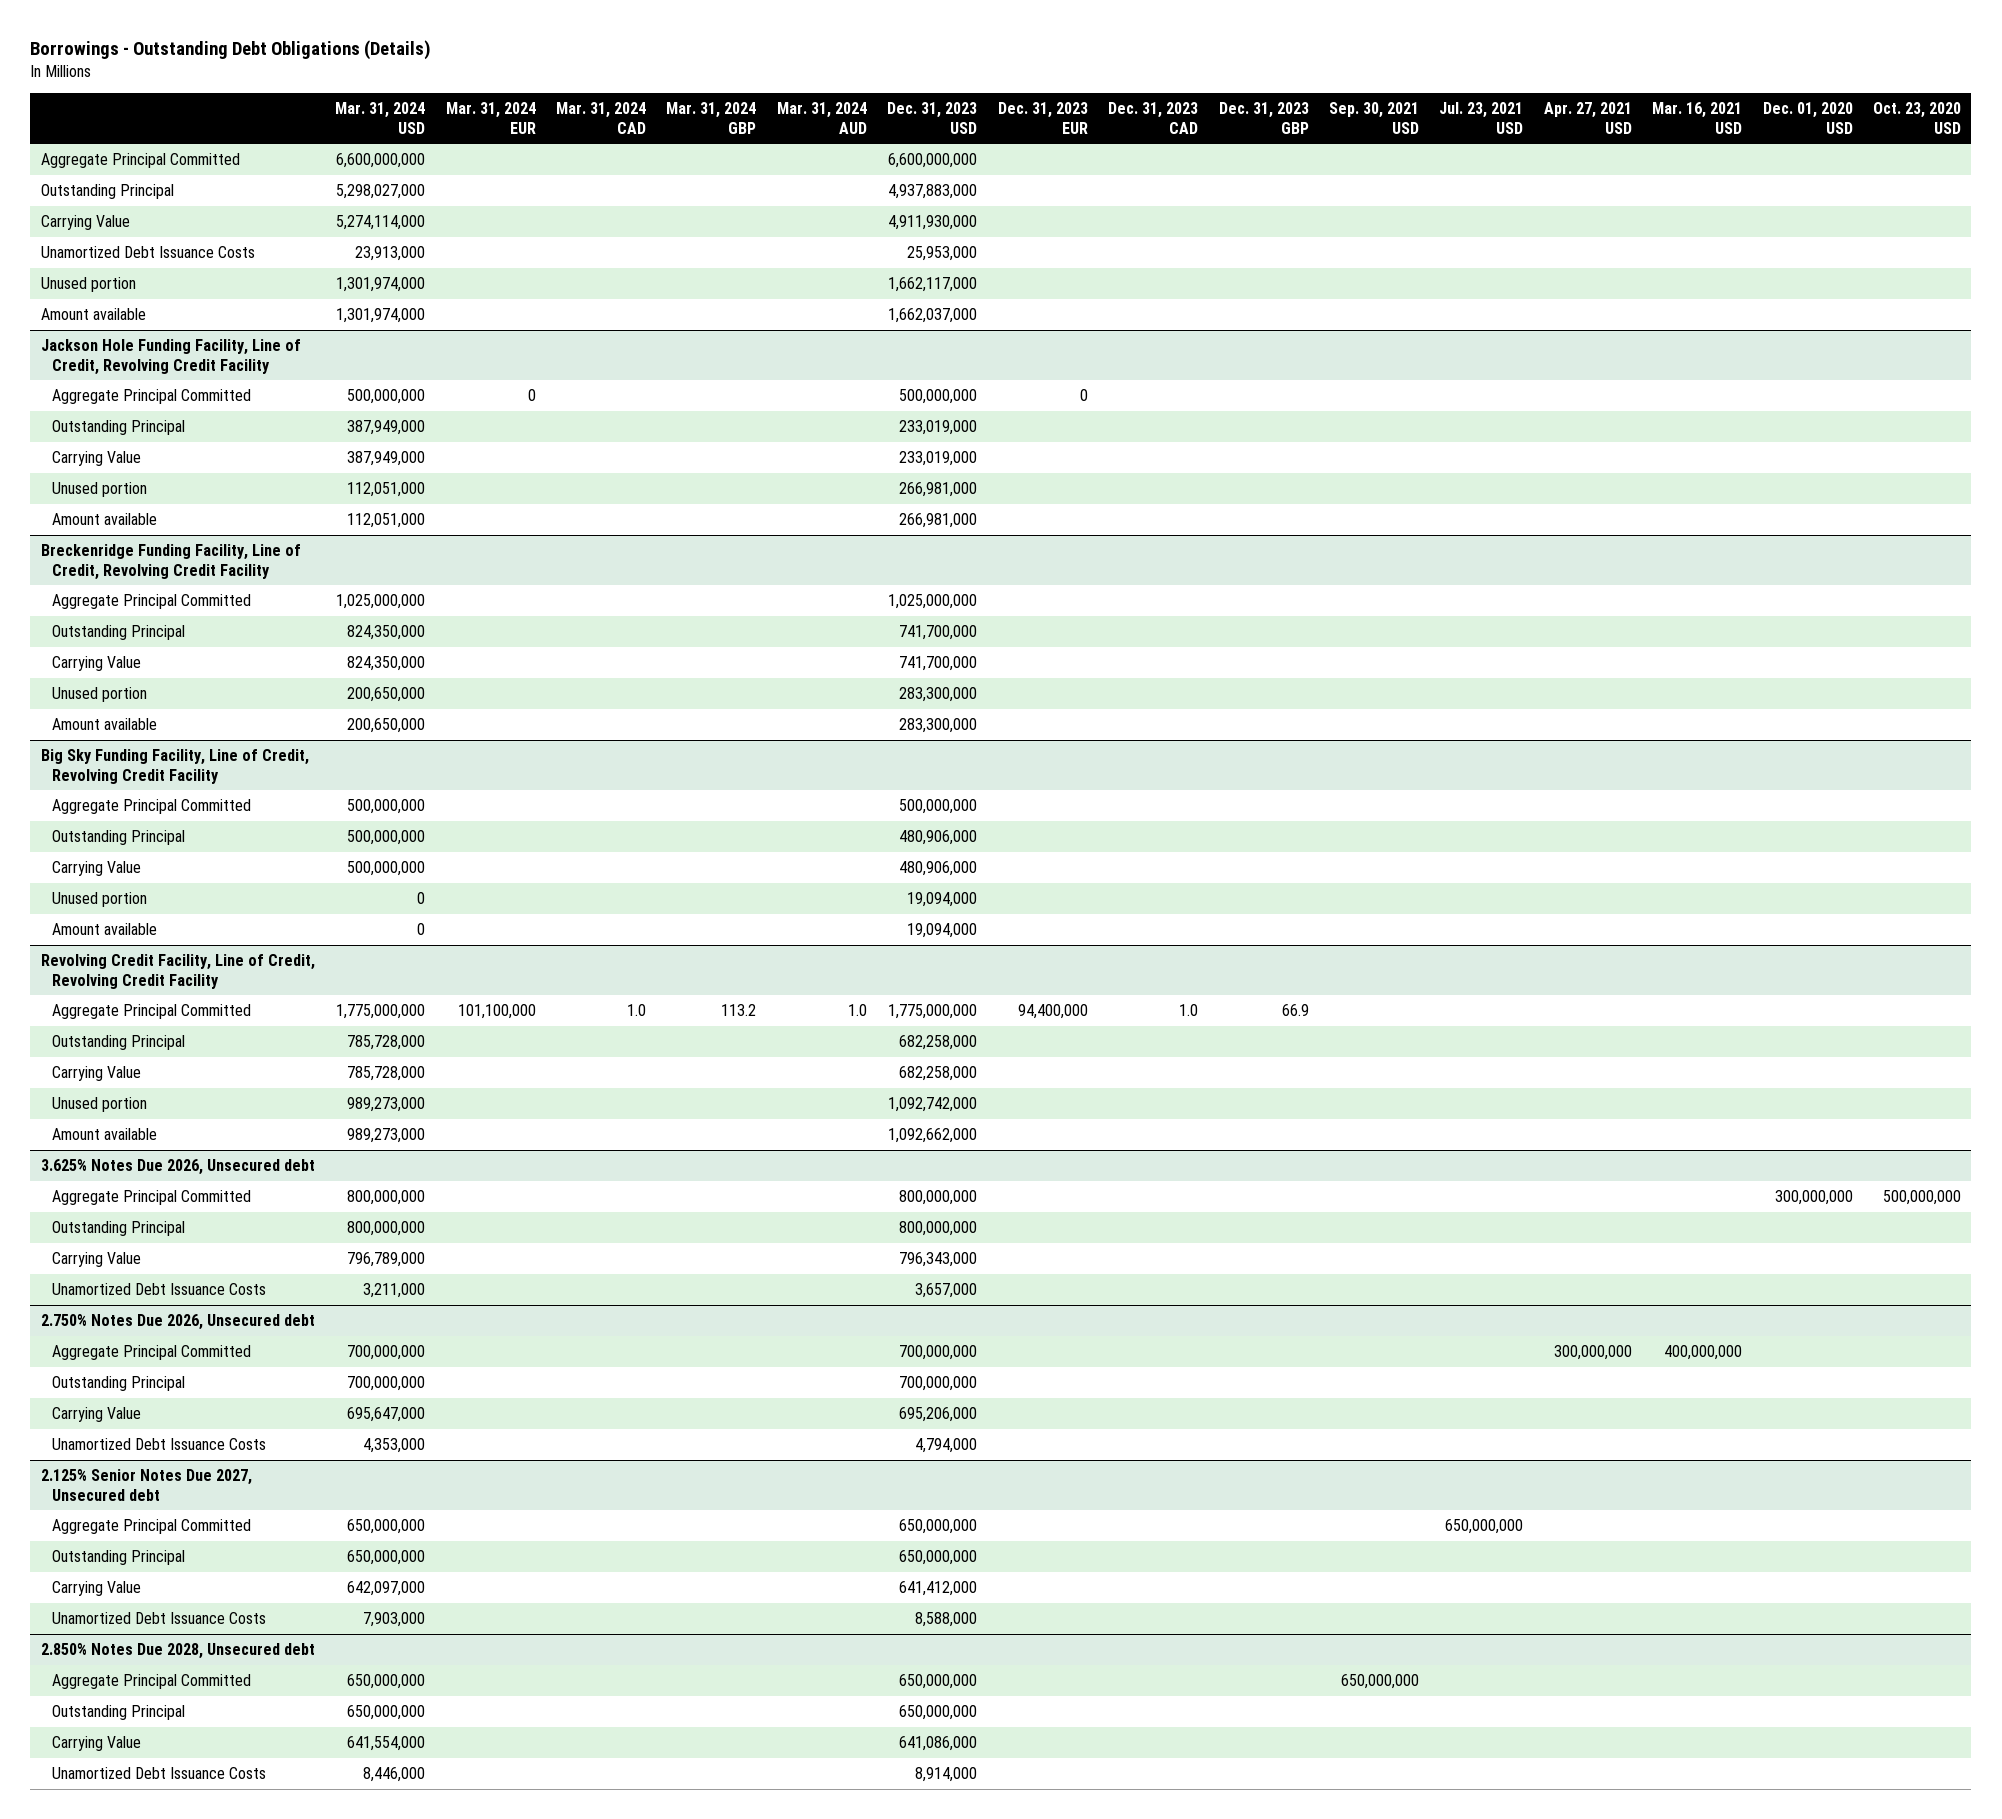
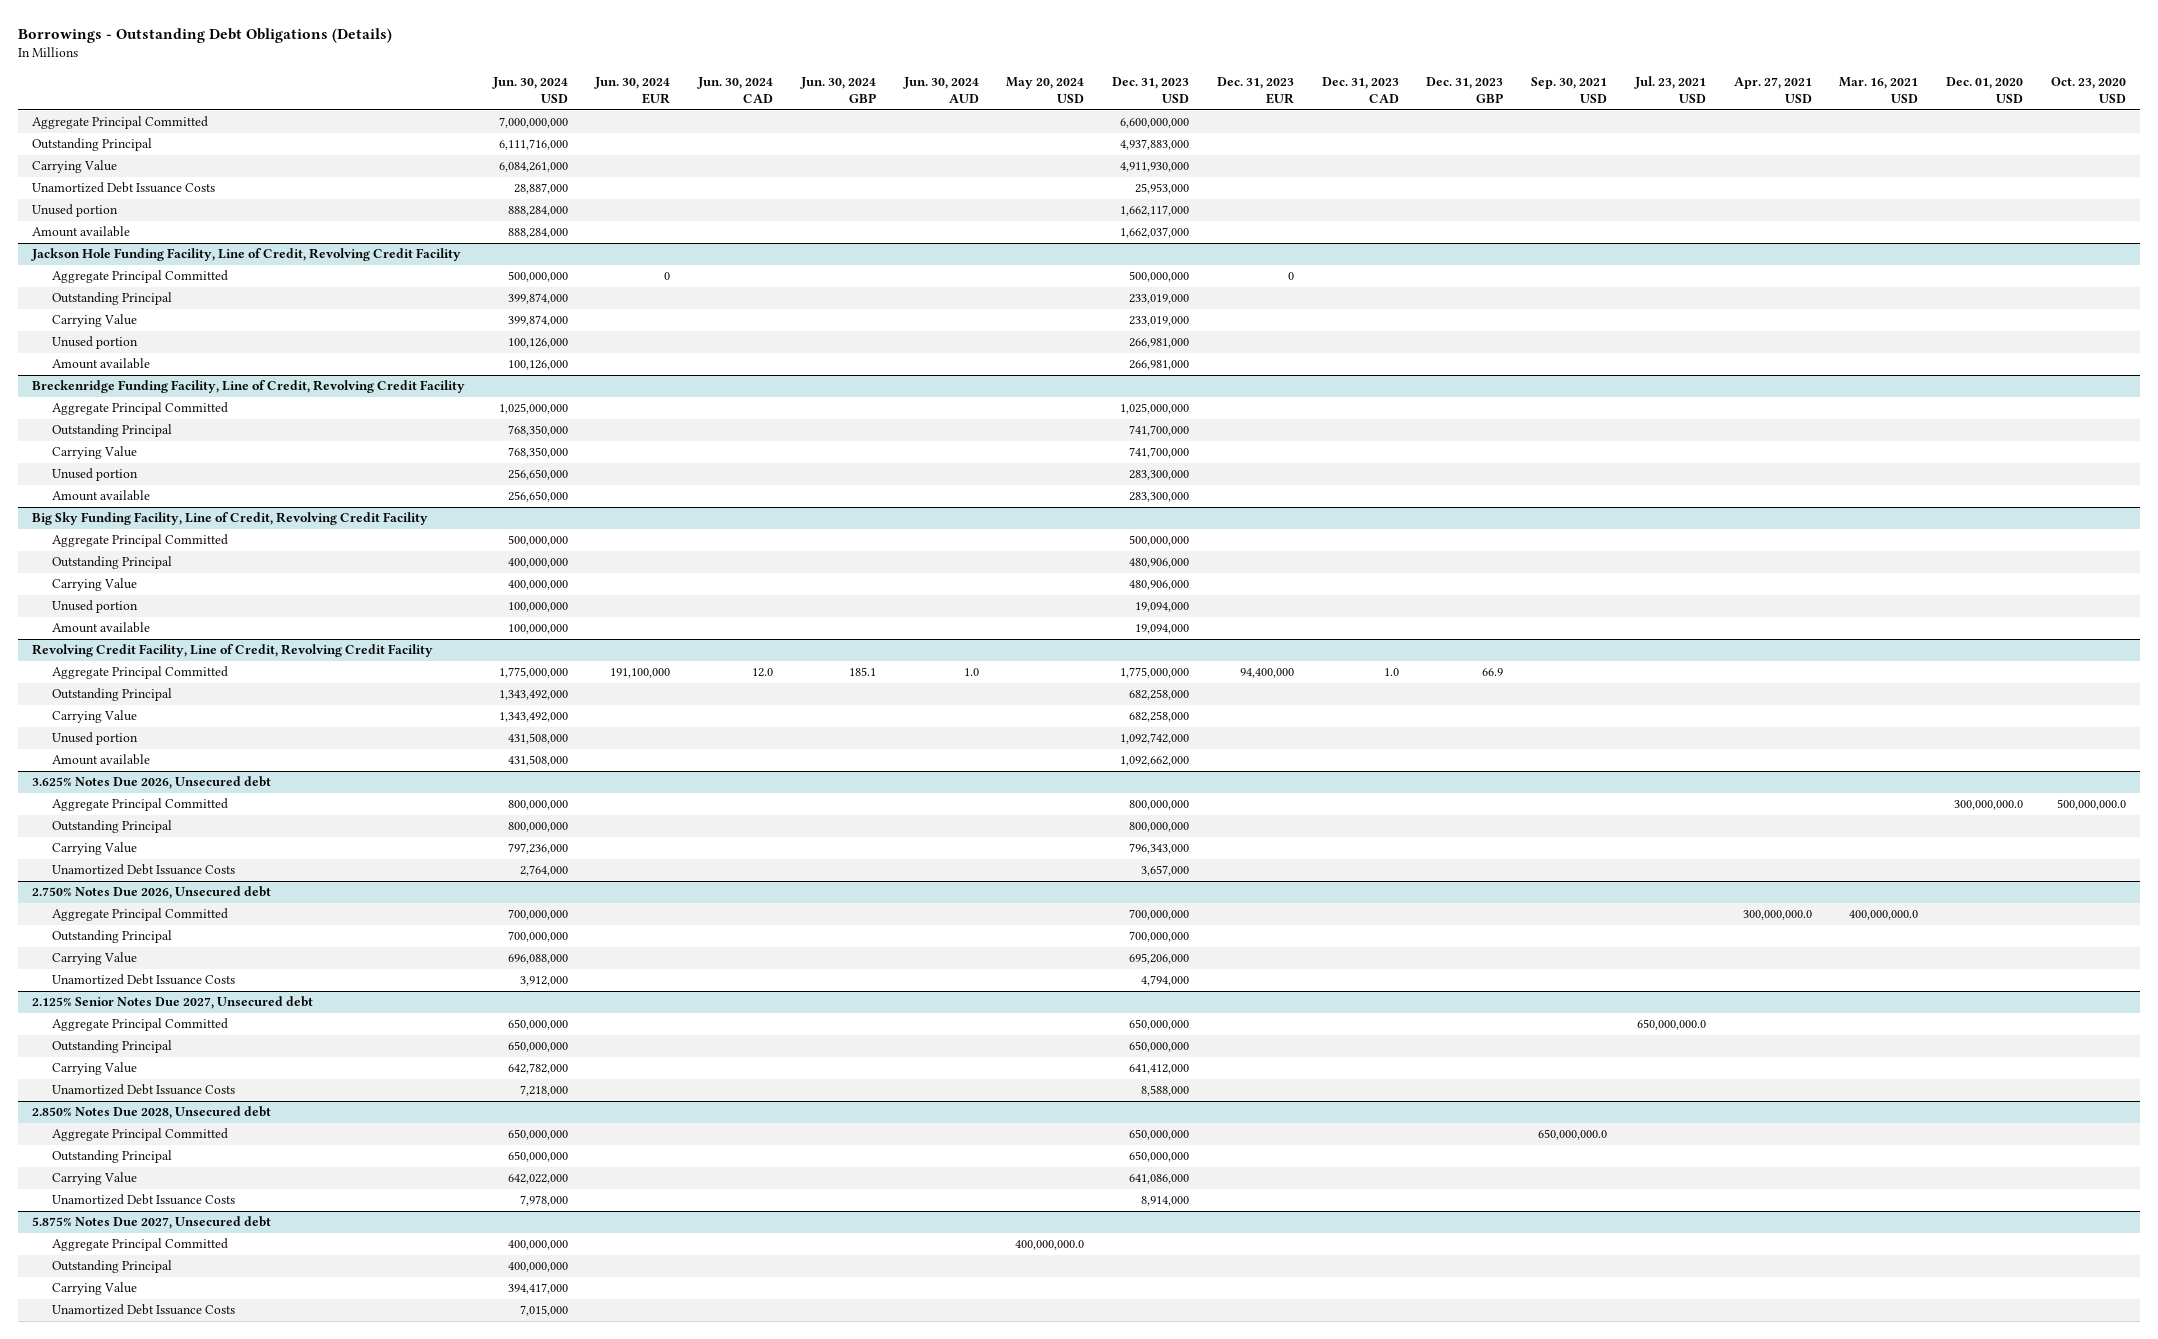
- | Mar. 31, 2024 USD | Mar. 31, 2024 EUR | Mar. 31, 2024 CAD | Mar. 31, 2024 GBP | Mar. 31, 2024 AUD | Dec. 31, 2023 USD | Dec. 31, 2023 EUR | Dec. 31, 2023 CAD | Dec. 31, 2023 GBP | Sep. 30, 2021 USD | Jul. 23, 2021 USD | Apr. 27, 2021 USD | Mar. 16, 2021 USD | Dec. 01, 2020 USD | Oct. 23, 2020 USD
+ | Jun. 30, 2024 USD | Jun. 30, 2024 EUR | Jun. 30, 2024 CAD | Jun. 30, 2024 GBP | Jun. 30, 2024 AUD | May 20, 2024 USD | Dec. 31, 2023 USD | Dec. 31, 2023 EUR | Dec. 31, 2023 CAD | Dec. 31, 2023 GBP | Sep. 30, 2021 USD | Jul. 23, 2021 USD | Apr. 27, 2021 USD | Mar. 16, 2021 USD | Dec. 01, 2020 USD | Oct. 23, 2020 USD
@ 3.625% Notes Due 2026, Unsecured debt
- Aggregate Principal Committed | 800,000,000 | | | | | 800,000,000 | | | | | | | | 300,000,000 | 500,000,000
+ Aggregate Principal Committed | 800,000,000 | | | | | | 800,000,000 | | | | | | | | 300,000,000.0 | 500,000,000.0
@ 2.750% Notes Due 2026, Unsecured debt
- Aggregate Principal Committed | 700,000,000 | | | | | 700,000,000 | | | | | | 300,000,000 | 400,000,000 | |
+ Aggregate Principal Committed | 700,000,000 | | | | | | 700,000,000 | | | | | | 300,000,000.0 | 400,000,000.0 | |
@ 2.125% Senior Notes Due 2027, Unsecured debt
- Aggregate Principal Committed | 650,000,000 | | | | | 650,000,000 | | | | | 650,000,000 | | | |
+ Aggregate Principal Committed | 650,000,000 | | | | | | 650,000,000 | | | | | 650,000,000.0 | | | |
@ 2.850% Notes Due 2028, Unsecured debt
- Aggregate Principal Committed | 650,000,000 | | | | | 650,000,000 | | | | 650,000,000 | | | | |
+ Aggregate Principal Committed | 650,000,000 | | | | | | 650,000,000 | | | | 650,000,000.0 | | | | |
+ 5.875% Notes Due 2027, Unsecured debt
+ Aggregate Principal Committed | 400,000,000 | | | | | 400,000,000.0 | | | | | | | | | |
+ Outstanding Principal | 400,000,000 | | | | | | | | | | | | | | |
+ Carrying Value | 394,417,000 | | | | | | | | | | | | | | |
+ Unamortized Debt Issuance Costs | 7,015,000 | | | | | | | | | | | | | | |

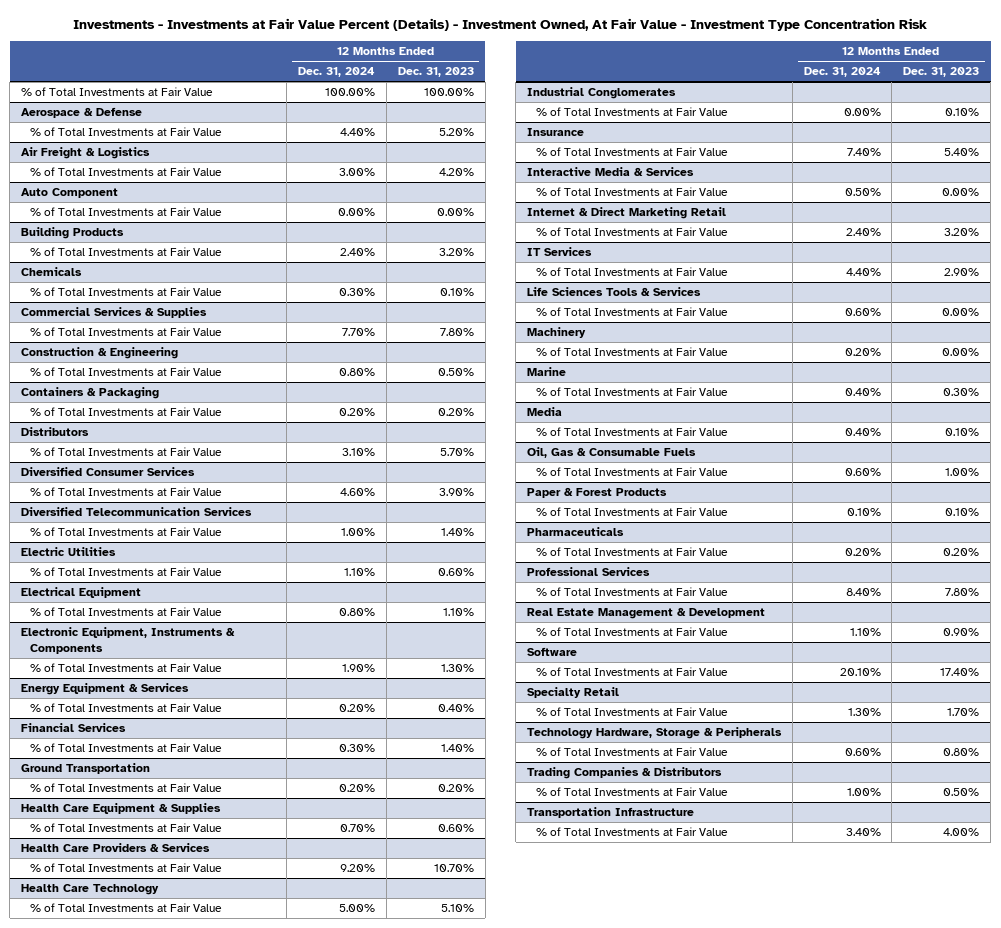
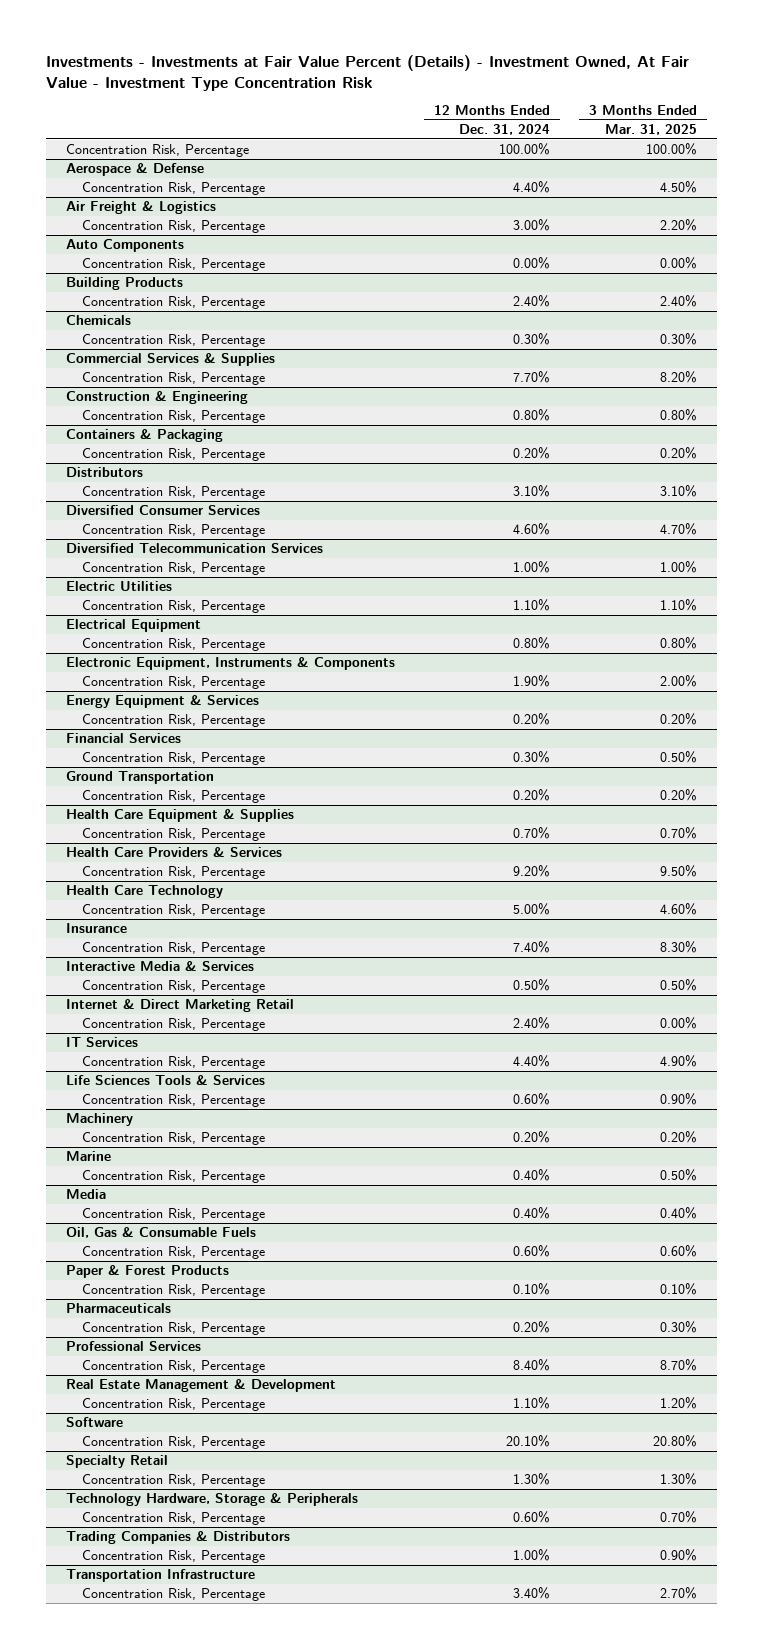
- | 12 Months Ended Dec. 31, 2024 | 12 Months Ended Dec. 31, 2023
+ | 12 Months Ended Dec. 31, 2024 | 3 Months Ended Mar. 31, 2025
- % of Total Investments at Fair Value | 100.00% | 100.00%
+ Concentration Risk, Percentage | 100.00% | 100.00%
@ Aerospace & Defense
- % of Total Investments at Fair Value | 4.40% | 5.20%
+ Concentration Risk, Percentage | 4.40% | 4.50%
@ Air Freight & Logistics
- % of Total Investments at Fair Value | 3.00% | 4.20%
- Auto Component
- % of Total Investments at Fair Value | 0.00% | 0.00%
@ Air Freight & Logistics
+ Concentration Risk, Percentage | 3.00% | 2.20%
+ Auto Components
+ Concentration Risk, Percentage | 0.00% | 0.00%
@ Building Products
- % of Total Investments at Fair Value | 2.40% | 3.20%
+ Concentration Risk, Percentage | 2.40% | 2.40%
@ Chemicals
- % of Total Investments at Fair Value | 0.30% | 0.10%
+ Concentration Risk, Percentage | 0.30% | 0.30%
@ Commercial Services & Supplies
- % of Total Investments at Fair Value | 7.70% | 7.80%
+ Concentration Risk, Percentage | 7.70% | 8.20%
@ Construction & Engineering
- % of Total Investments at Fair Value | 0.80% | 0.50%
+ Concentration Risk, Percentage | 0.80% | 0.80%
@ Containers & Packaging
- % of Total Investments at Fair Value | 0.20% | 0.20%
+ Concentration Risk, Percentage | 0.20% | 0.20%
@ Distributors
- % of Total Investments at Fair Value | 3.10% | 5.70%
+ Concentration Risk, Percentage | 3.10% | 3.10%
@ Diversified Consumer Services
- % of Total Investments at Fair Value | 4.60% | 3.90%
+ Concentration Risk, Percentage | 4.60% | 4.70%
@ Diversified Telecommunication Services
- % of Total Investments at Fair Value | 1.00% | 1.40%
+ Concentration Risk, Percentage | 1.00% | 1.00%
@ Electric Utilities
- % of Total Investments at Fair Value | 1.10% | 0.60%
+ Concentration Risk, Percentage | 1.10% | 1.10%
@ Electrical Equipment
- % of Total Investments at Fair Value | 0.80% | 1.10%
+ Concentration Risk, Percentage | 0.80% | 0.80%
@ Electronic Equipment, Instruments & Components
- % of Total Investments at Fair Value | 1.90% | 1.30%
+ Concentration Risk, Percentage | 1.90% | 2.00%
@ Energy Equipment & Services
- % of Total Investments at Fair Value | 0.20% | 0.40%
+ Concentration Risk, Percentage | 0.20% | 0.20%
@ Financial Services
- % of Total Investments at Fair Value | 0.30% | 1.40%
+ Concentration Risk, Percentage | 0.30% | 0.50%
@ Ground Transportation
- % of Total Investments at Fair Value | 0.20% | 0.20%
+ Concentration Risk, Percentage | 0.20% | 0.20%
@ Health Care Equipment & Supplies
- % of Total Investments at Fair Value | 0.70% | 0.60%
+ Concentration Risk, Percentage | 0.70% | 0.70%
@ Health Care Providers & Services
- % of Total Investments at Fair Value | 9.20% | 10.70%
+ Concentration Risk, Percentage | 9.20% | 9.50%
@ Health Care Technology
- % of Total Investments at Fair Value | 5.00% | 5.10%
- Industrial Conglomerates
- % of Total Investments at Fair Value | 0.00% | 0.10%
@ Health Care Technology
+ Concentration Risk, Percentage | 5.00% | 4.60%
@ Insurance
- % of Total Investments at Fair Value | 7.40% | 5.40%
+ Concentration Risk, Percentage | 7.40% | 8.30%
@ Interactive Media & Services
- % of Total Investments at Fair Value | 0.50% | 0.00%
+ Concentration Risk, Percentage | 0.50% | 0.50%
@ Internet & Direct Marketing Retail
- % of Total Investments at Fair Value | 2.40% | 3.20%
+ Concentration Risk, Percentage | 2.40% | 0.00%
@ IT Services
- % of Total Investments at Fair Value | 4.40% | 2.90%
+ Concentration Risk, Percentage | 4.40% | 4.90%
@ Life Sciences Tools & Services
- % of Total Investments at Fair Value | 0.60% | 0.00%
+ Concentration Risk, Percentage | 0.60% | 0.90%
@ Machinery
- % of Total Investments at Fair Value | 0.20% | 0.00%
+ Concentration Risk, Percentage | 0.20% | 0.20%
@ Marine
- % of Total Investments at Fair Value | 0.40% | 0.30%
+ Concentration Risk, Percentage | 0.40% | 0.50%
@ Media
- % of Total Investments at Fair Value | 0.40% | 0.10%
+ Concentration Risk, Percentage | 0.40% | 0.40%
@ Oil, Gas & Consumable Fuels
- % of Total Investments at Fair Value | 0.60% | 1.00%
+ Concentration Risk, Percentage | 0.60% | 0.60%
@ Paper & Forest Products
- % of Total Investments at Fair Value | 0.10% | 0.10%
+ Concentration Risk, Percentage | 0.10% | 0.10%
@ Pharmaceuticals
- % of Total Investments at Fair Value | 0.20% | 0.20%
+ Concentration Risk, Percentage | 0.20% | 0.30%
@ Professional Services
- % of Total Investments at Fair Value | 8.40% | 7.80%
+ Concentration Risk, Percentage | 8.40% | 8.70%
@ Real Estate Management & Development
- % of Total Investments at Fair Value | 1.10% | 0.90%
+ Concentration Risk, Percentage | 1.10% | 1.20%
@ Software
- % of Total Investments at Fair Value | 20.10% | 17.40%
+ Concentration Risk, Percentage | 20.10% | 20.80%
@ Specialty Retail
- % of Total Investments at Fair Value | 1.30% | 1.70%
+ Concentration Risk, Percentage | 1.30% | 1.30%
@ Technology Hardware, Storage & Peripherals
- % of Total Investments at Fair Value | 0.60% | 0.80%
+ Concentration Risk, Percentage | 0.60% | 0.70%
@ Trading Companies & Distributors
- % of Total Investments at Fair Value | 1.00% | 0.50%
+ Concentration Risk, Percentage | 1.00% | 0.90%
@ Transportation Infrastructure
- % of Total Investments at Fair Value | 3.40% | 4.00%
+ Concentration Risk, Percentage | 3.40% | 2.70%

